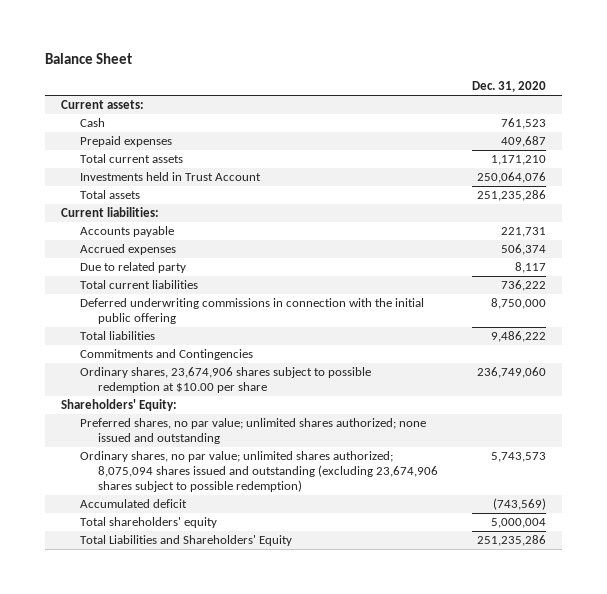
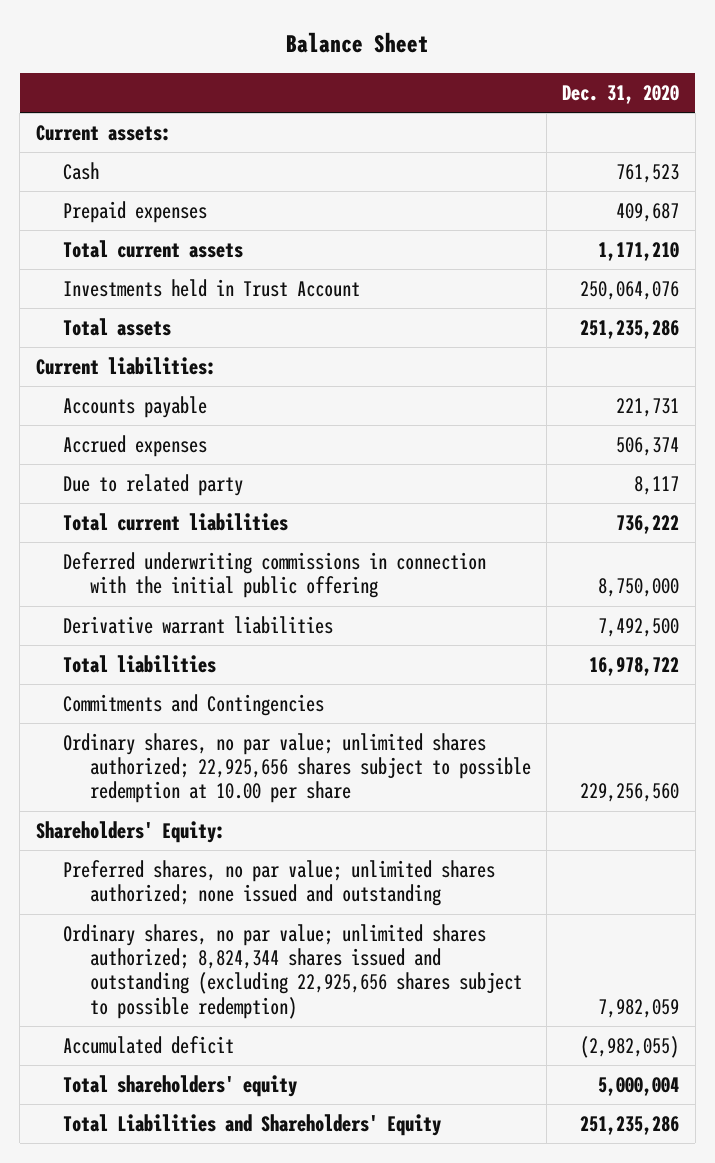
- Total liabilities | 9,486,222
+ Derivative warrant liabilities | 7,492,500
+ Total liabilities | 16,978,722
- Ordinary shares, 23,674,906 shares subject to possible redemption at $10.00 per share | 236,749,060
+ Ordinary shares, no par value; unlimited shares authorized; 22,925,656 shares subject to possible redemption at 10.00 per share | 229,256,560
- Preferred shares, no par value; unlimited shares authorized; none issued and outstanding
- Ordinary shares, no par value; unlimited shares authorized; 8,075,094 shares issued and outstanding (excluding 23,674,906 shares subject to possible redemption) | 5,743,573
- Accumulated deficit | (743,569)
+ Preferred shares, no par value; unlimited shares authorized; none issued and outstanding
+ Ordinary shares, no par value; unlimited shares authorized; 8,824,344 shares issued and outstanding (excluding 22,925,656 shares subject to possible redemption) | 7,982,059
+ Accumulated deficit | (2,982,055)

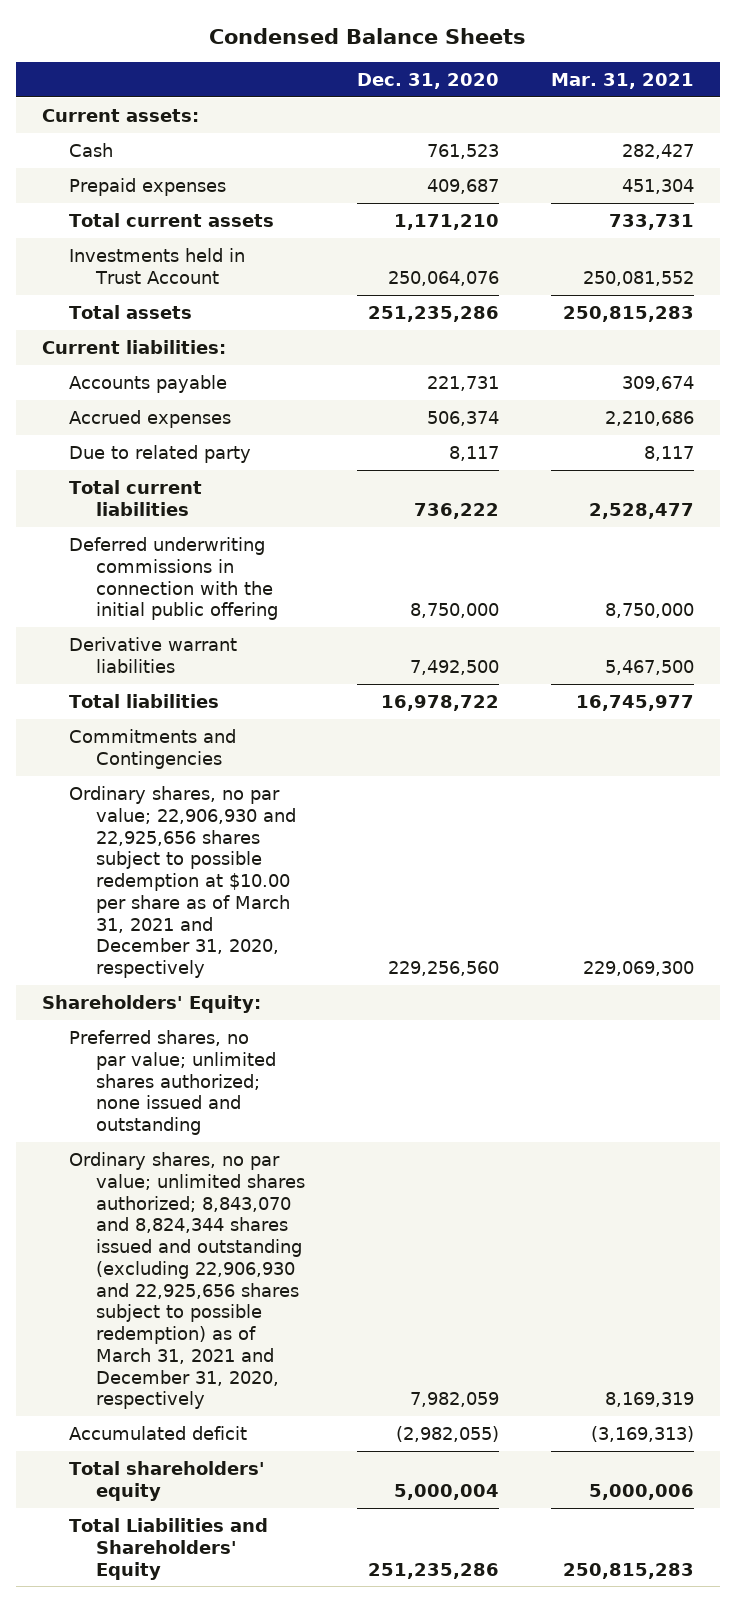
- Balance Sheet
+ Condensed Balance Sheets
- | Dec. 31, 2020
+ | Dec. 31, 2020 | Mar. 31, 2021
- Ordinary shares, no par value; unlimited shares authorized; 22,925,656 shares subject to possible redemption at 10.00 per share | 229,256,560
+ Ordinary shares, no par value; 22,906,930 and 22,925,656 shares subject to possible redemption at $10.00 per share as of March 31, 2021 and December 31, 2020, respectively | 229,256,560 | 229,069,300
- Preferred shares, no par value; unlimited shares authorized; none issued and outstanding
- Ordinary shares, no par value; unlimited shares authorized; 8,824,344 shares issued and outstanding (excluding 22,925,656 shares subject to possible redemption) | 7,982,059
+ Preferred shares, no par value; unlimited shares authorized; none issued and outstanding
+ Ordinary shares, no par value; unlimited shares authorized; 8,843,070 and 8,824,344 shares issued and outstanding (excluding 22,906,930 and 22,925,656 shares subject to possible redemption) as of March 31, 2021 and December 31, 2020, respectively | 7,982,059 | 8,169,319

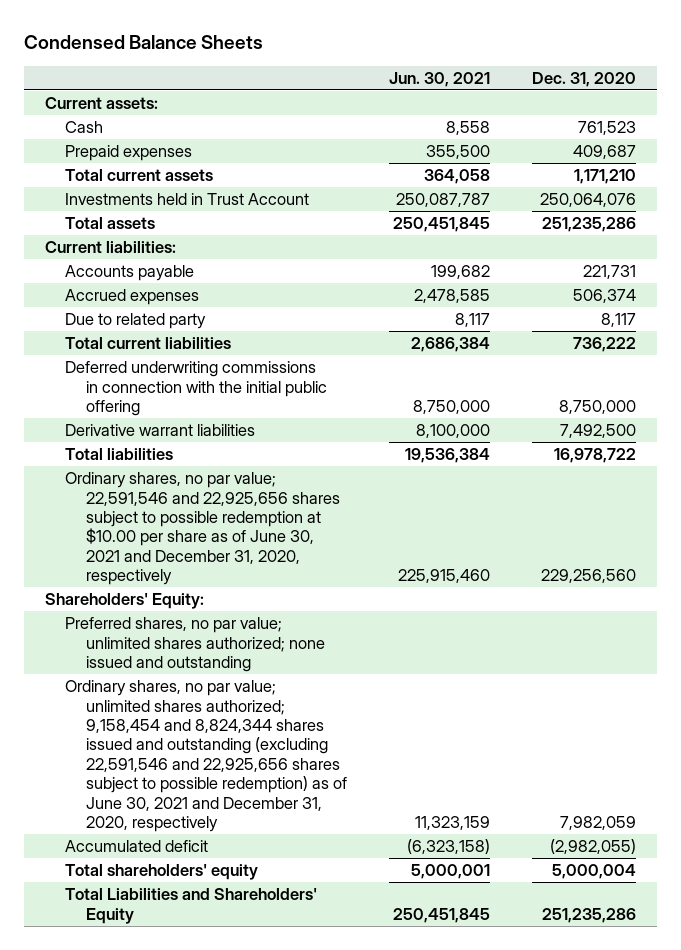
- | Dec. 31, 2020 | Mar. 31, 2021
+ | Jun. 30, 2021 | Dec. 31, 2020
- Commitments and Contingencies
- Ordinary shares, no par value; 22,906,930 and 22,925,656 shares subject to possible redemption at $10.00 per share as of March 31, 2021 and December 31, 2020, respectively | 229,256,560 | 229,069,300
+ Ordinary shares, no par value; 22,591,546 and 22,925,656 shares subject to possible redemption at $10.00 per share as of June 30, 2021 and December 31, 2020, respectively | 225,915,460 | 229,256,560
- Ordinary shares, no par value; unlimited shares authorized; 8,843,070 and 8,824,344 shares issued and outstanding (excluding 22,906,930 and 22,925,656 shares subject to possible redemption) as of March 31, 2021 and December 31, 2020, respectively | 7,982,059 | 8,169,319
+ Ordinary shares, no par value; unlimited shares authorized; 9,158,454 and 8,824,344 shares issued and outstanding (excluding 22,591,546 and 22,925,656 shares subject to possible redemption) as of June 30, 2021 and December 31, 2020, respectively | 11,323,159 | 7,982,059

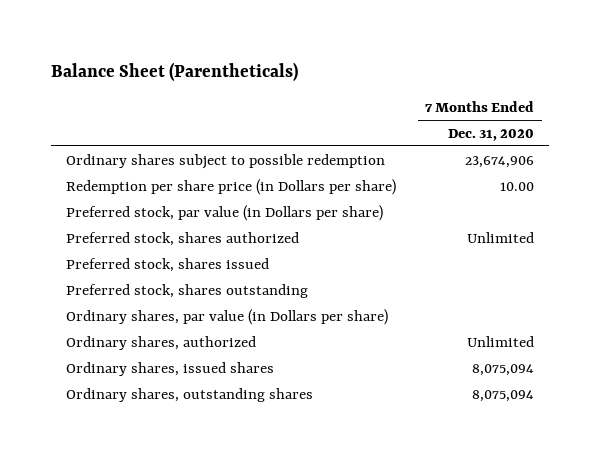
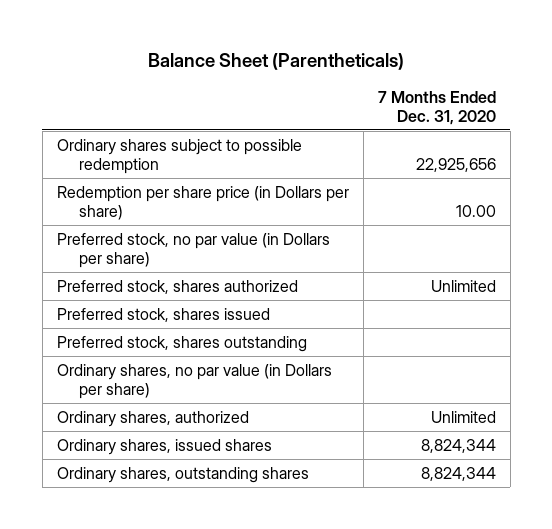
- Ordinary shares subject to possible redemption | 23,674,906
+ Ordinary shares subject to possible redemption | 22,925,656
- Preferred stock, par value (in Dollars per share)
+ Preferred stock, no par value (in Dollars per share)
- Ordinary shares, par value (in Dollars per share)
+ Ordinary shares, no par value (in Dollars per share)
- Ordinary shares, issued shares | 8,075,094
- Ordinary shares, outstanding shares | 8,075,094
+ Ordinary shares, issued shares | 8,824,344
+ Ordinary shares, outstanding shares | 8,824,344

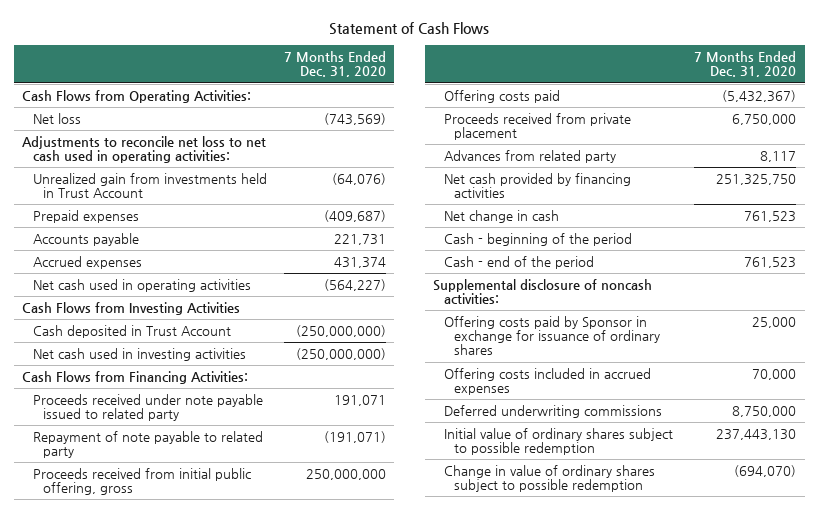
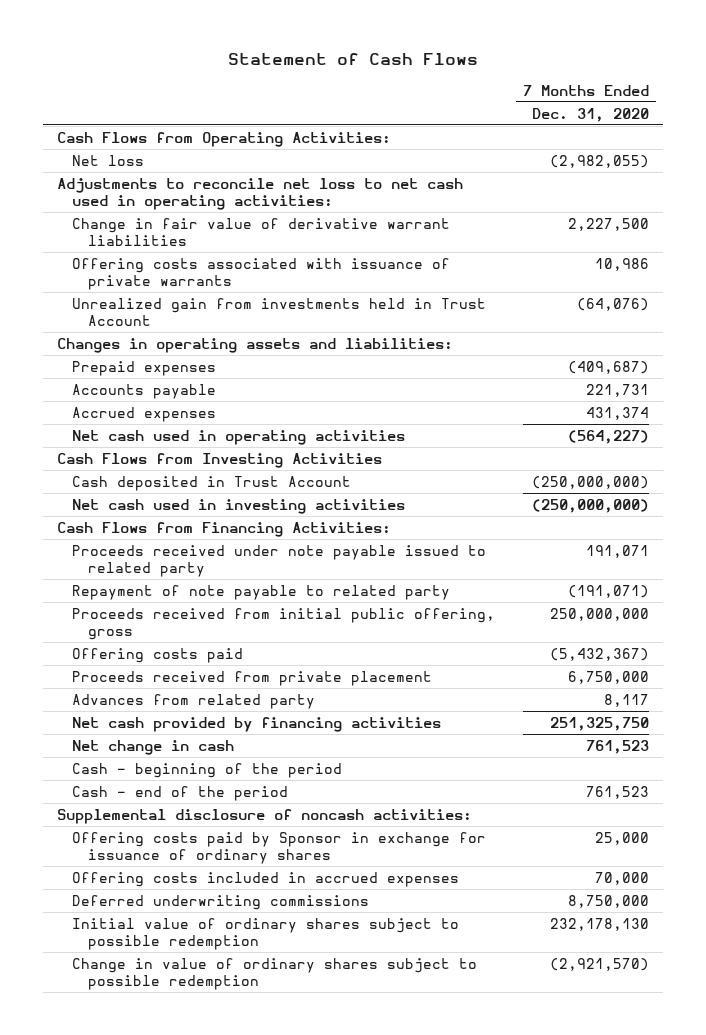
- Net loss | (743,569)
+ Net loss | (2,982,055)
+ Change in fair value of derivative warrant liabilities | 2,227,500
+ Offering costs associated with issuance of private warrants | 10,986
+ Changes in operating assets and liabilities:
- Initial value of ordinary shares subject to possible redemption | 237,443,130
- Change in value of ordinary shares subject to possible redemption | (694,070)
+ Initial value of ordinary shares subject to possible redemption | 232,178,130
+ Change in value of ordinary shares subject to possible redemption | (2,921,570)

